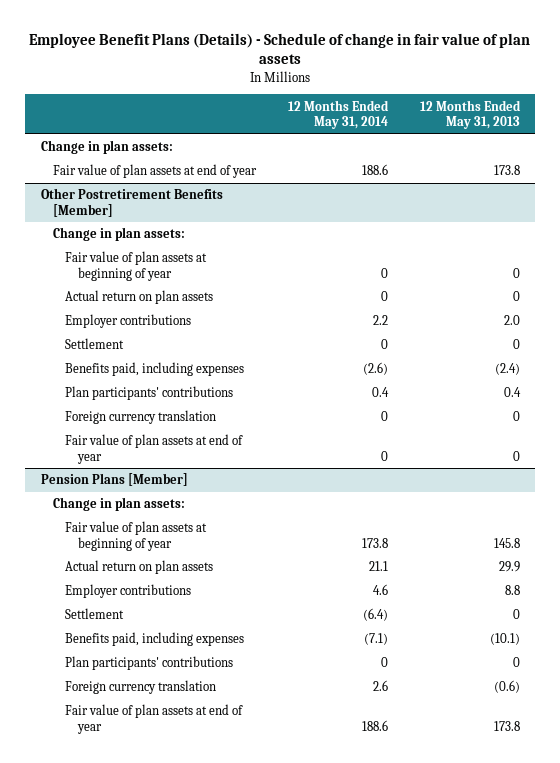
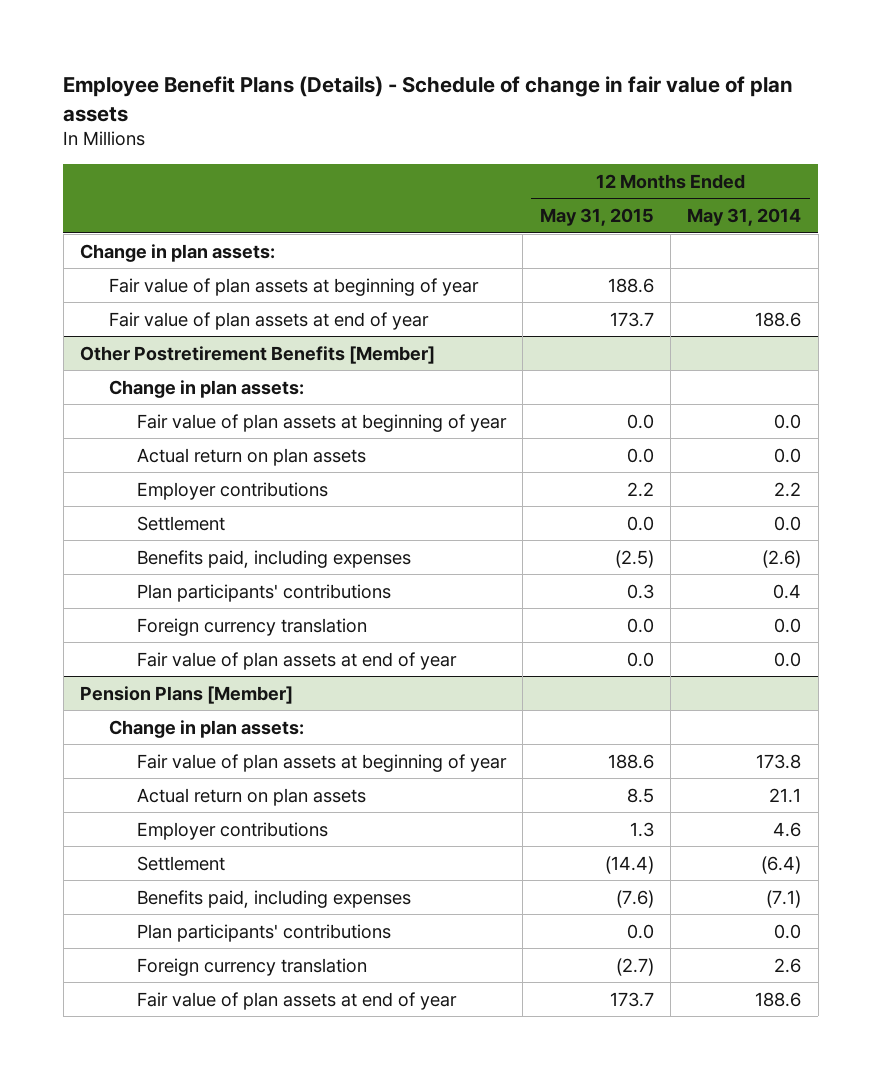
- | 12 Months Ended May 31, 2014 | 12 Months Ended May 31, 2013
+ | 12 Months Ended May 31, 2015 | 12 Months Ended May 31, 2014
+ Fair value of plan assets at beginning of year | 188.6 |
@ Other Postretirement Benefits [Member]
- Fair value of plan assets at beginning of year | 0 | 0
- Actual return on plan assets | 0 | 0
+ Fair value of plan assets at beginning of year | 0.0 | 0.0
+ Actual return on plan assets | 0.0 | 0.0
- Settlement | 0 | 0
+ Settlement | 0.0 | 0.0
- Foreign currency translation | 0 | 0
- Fair value of plan assets at end of year | 0 | 0
+ Foreign currency translation | 0.0 | 0.0
+ Fair value of plan assets at end of year | 0.0 | 0.0
@ Pension Plans [Member]
- Plan participants' contributions | 0 | 0
+ Plan participants' contributions | 0.0 | 0.0

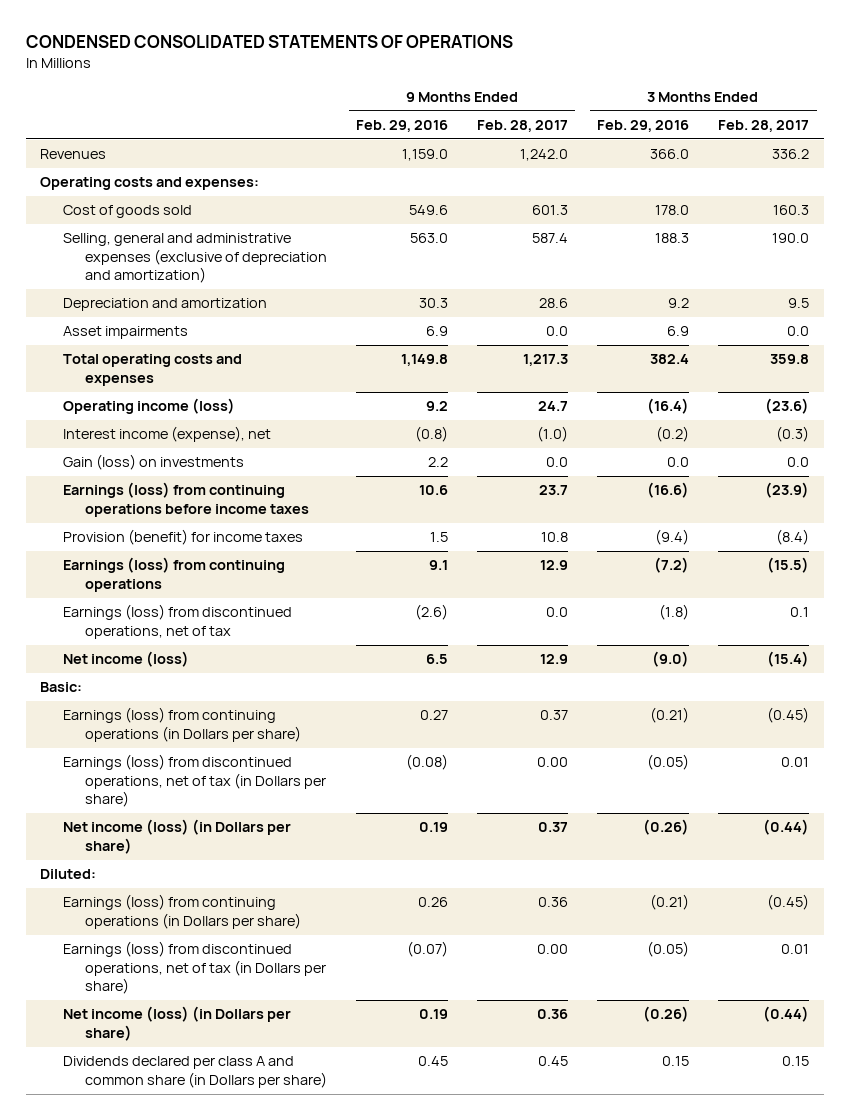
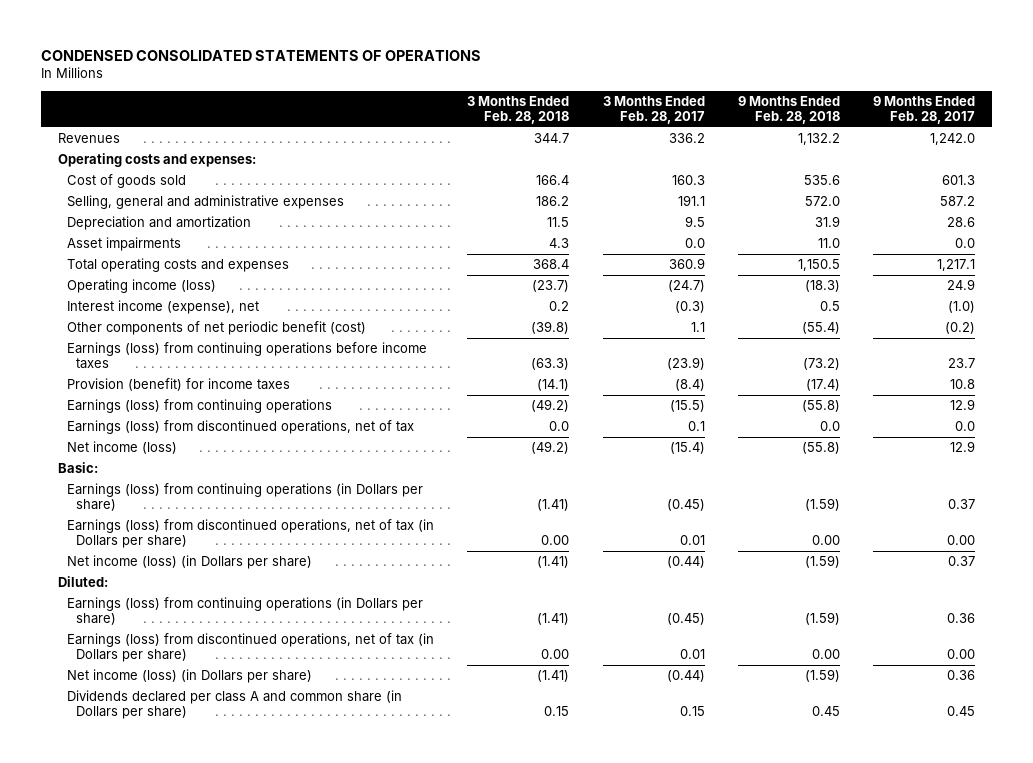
- | 9 Months Ended Feb. 29, 2016 | 9 Months Ended Feb. 28, 2017 | 3 Months Ended Feb. 29, 2016 | 3 Months Ended Feb. 28, 2017
+ | 3 Months Ended Feb. 28, 2018 | 3 Months Ended Feb. 28, 2017 | 9 Months Ended Feb. 28, 2018 | 9 Months Ended Feb. 28, 2017
- Selling, general and administrative expenses (exclusive of depreciation and amortization) | 563.0 | 587.4 | 188.3 | 190.0
+ Selling, general and administrative expenses | 186.2 | 191.1 | 572.0 | 587.2
- Total operating costs and expenses | 1,149.8 | 1,217.3 | 382.4 | 359.8
- Operating income (loss) | 9.2 | 24.7 | (16.4) | (23.6)
+ Total operating costs and expenses | 368.4 | 360.9 | 1,150.5 | 1,217.1
+ Operating income (loss) | (23.7) | (24.7) | (18.3) | 24.9
- Gain (loss) on investments | 2.2 | 0.0 | 0.0 | 0.0
+ Other components of net periodic benefit (cost) | (39.8) | 1.1 | (55.4) | (0.2)

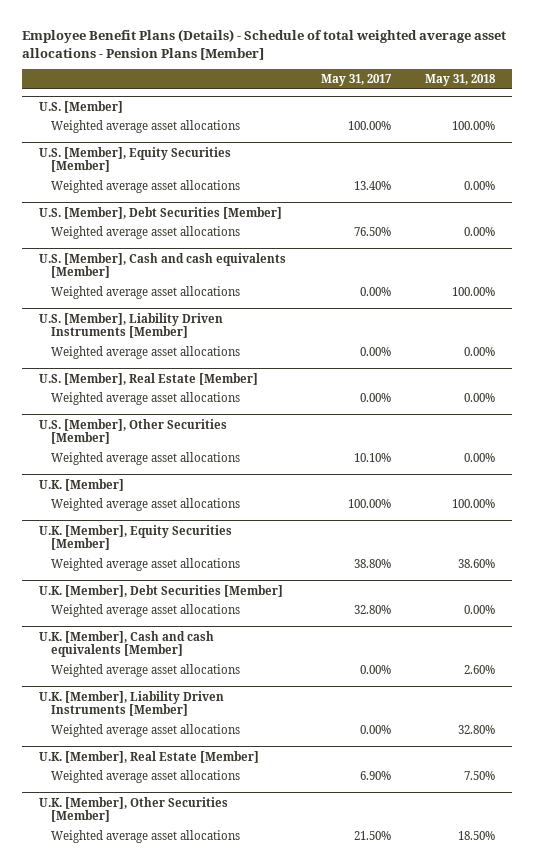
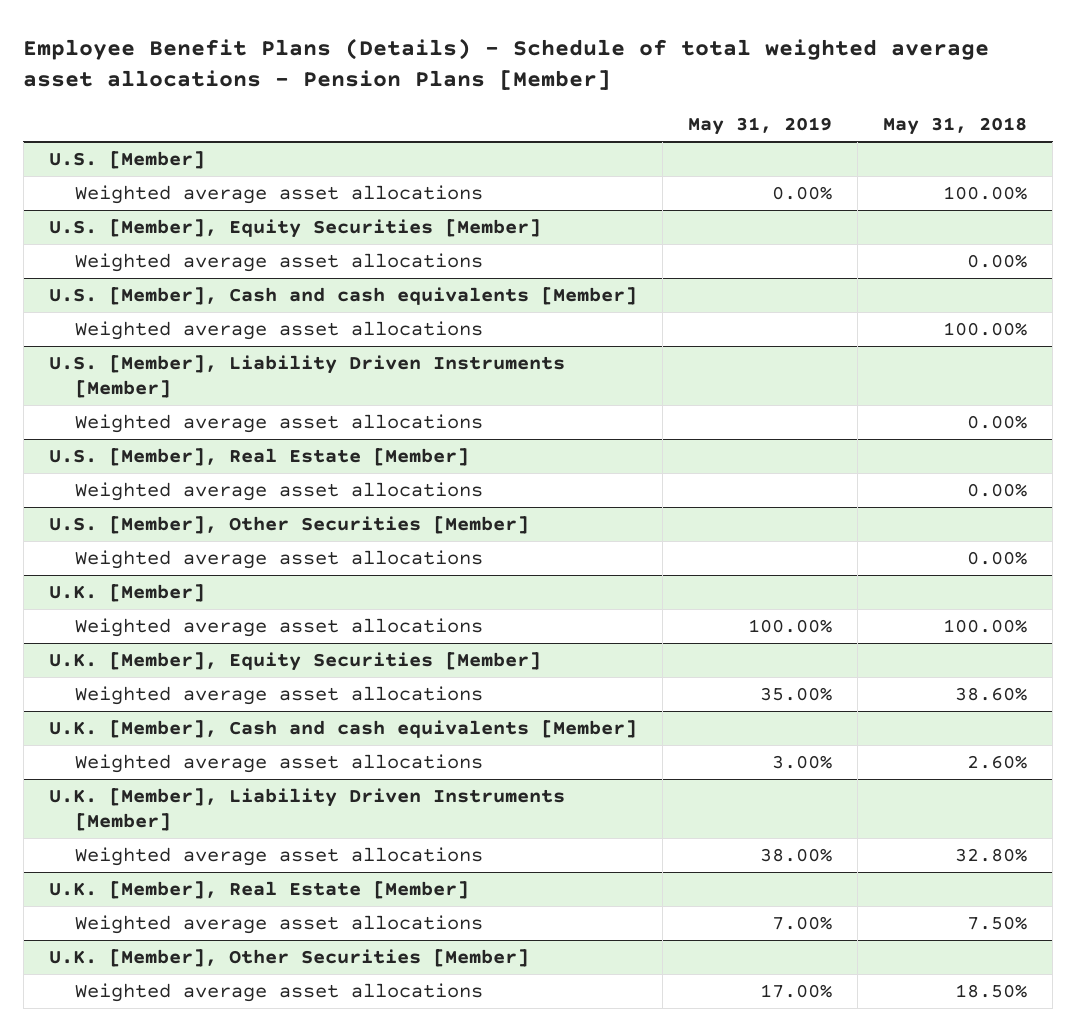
- | May 31, 2017 | May 31, 2018
+ | May 31, 2019 | May 31, 2018
- U.S. [Member], Debt Securities [Member]
- Weighted average asset allocations | 76.50% | 0.00%
- U.K. [Member], Debt Securities [Member]
- Weighted average asset allocations | 32.80% | 0.00%

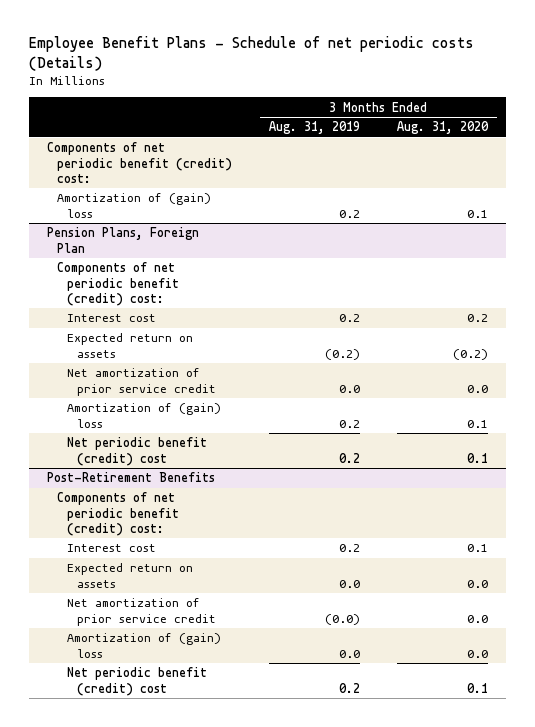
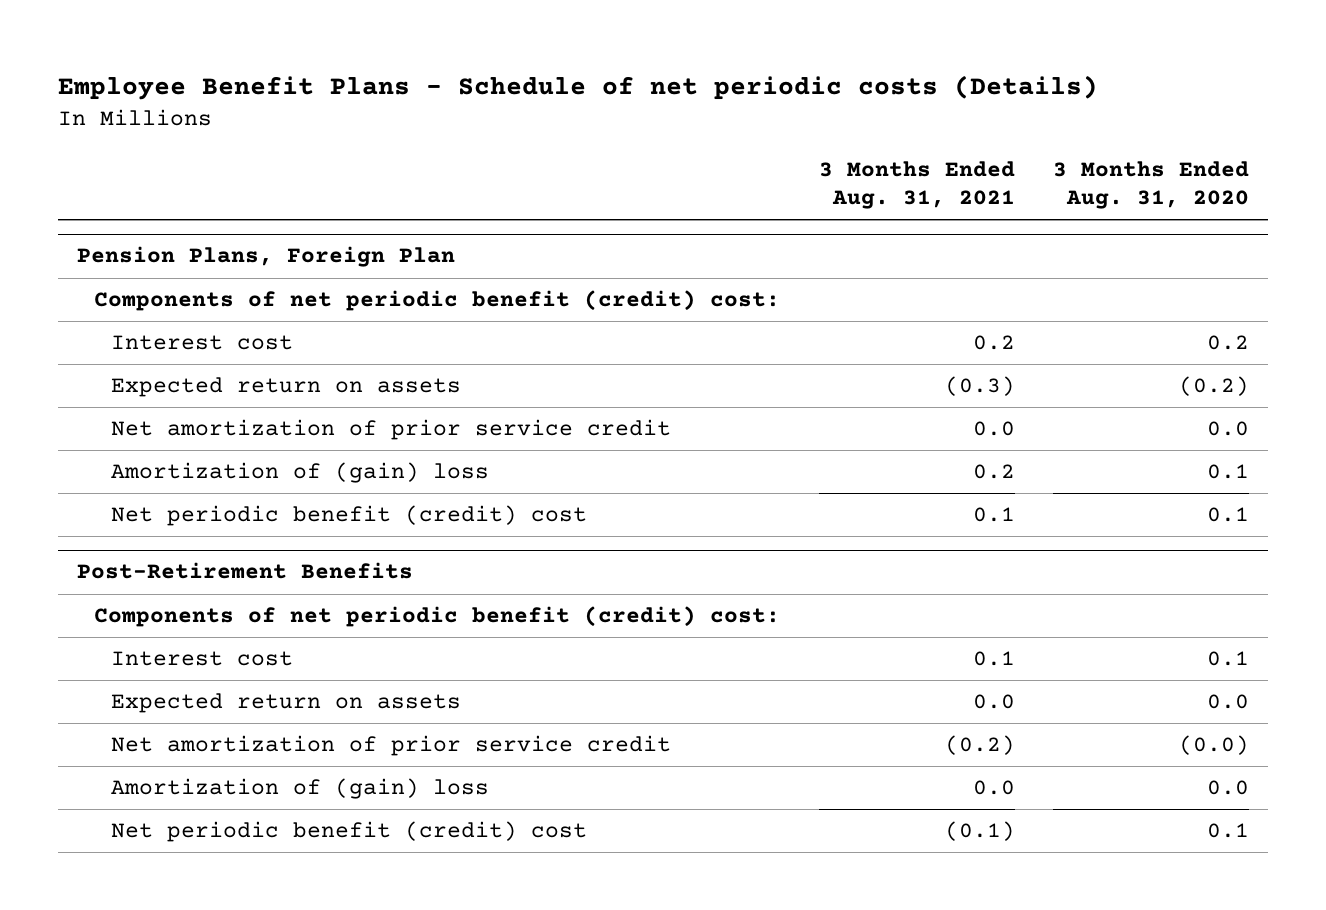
- | 3 Months Ended Aug. 31, 2019 | 3 Months Ended Aug. 31, 2020
+ | 3 Months Ended Aug. 31, 2021 | 3 Months Ended Aug. 31, 2020
- Components of net periodic benefit (credit) cost:
- Amortization of (gain) loss | 0.2 | 0.1
@ Post-Retirement Benefits
- Net amortization of prior service credit | (0.0) | 0.0
+ Net amortization of prior service credit | (0.2) | (0.0)

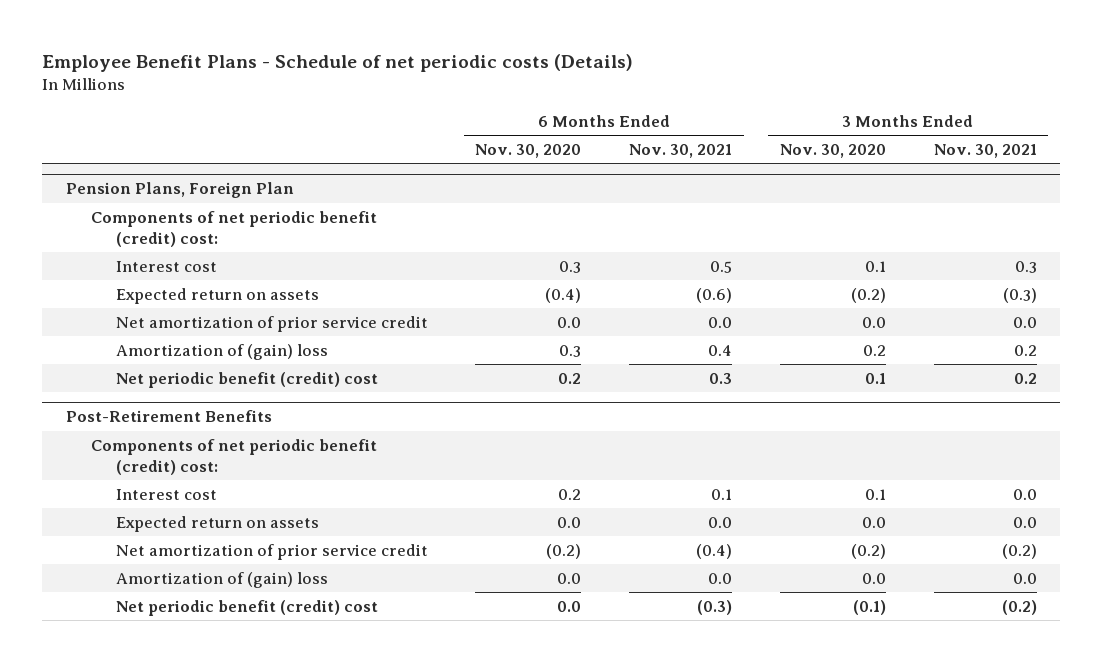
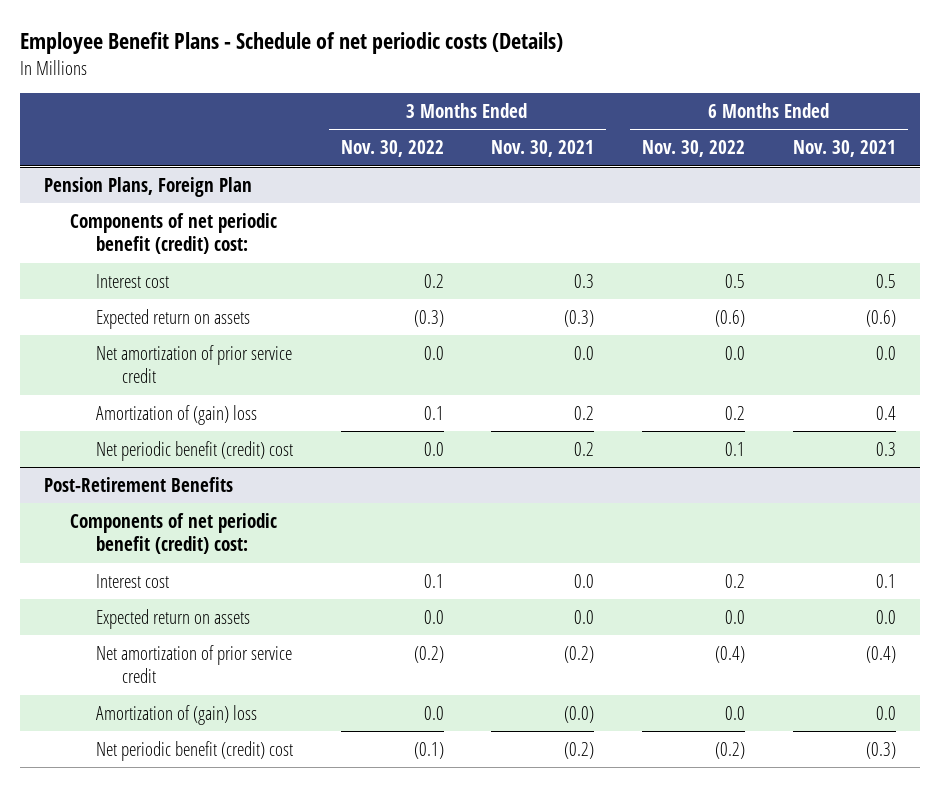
- | 6 Months Ended Nov. 30, 2020 | 6 Months Ended Nov. 30, 2021 | 3 Months Ended Nov. 30, 2020 | 3 Months Ended Nov. 30, 2021
+ | 3 Months Ended Nov. 30, 2022 | 3 Months Ended Nov. 30, 2021 | 6 Months Ended Nov. 30, 2022 | 6 Months Ended Nov. 30, 2021
@ Post-Retirement Benefits
- Amortization of (gain) loss | 0.0 | 0.0 | 0.0 | 0.0
+ Amortization of (gain) loss | 0.0 | (0.0) | 0.0 | 0.0

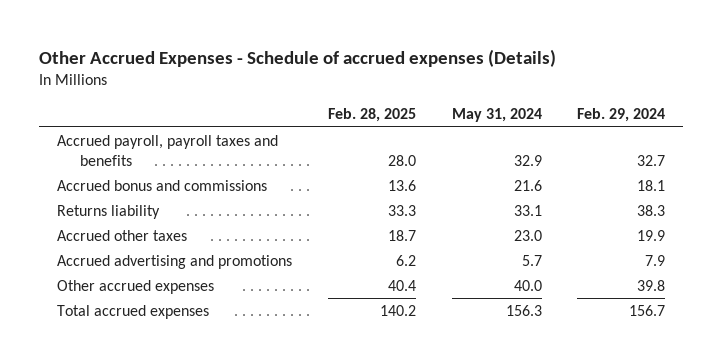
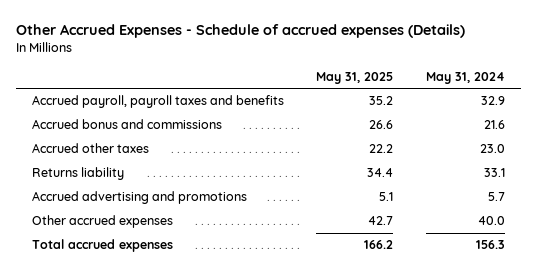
- | Feb. 28, 2025 | May 31, 2024 | Feb. 29, 2024
+ | May 31, 2025 | May 31, 2024
moved down: Returns liability | 34.4 | 33.1

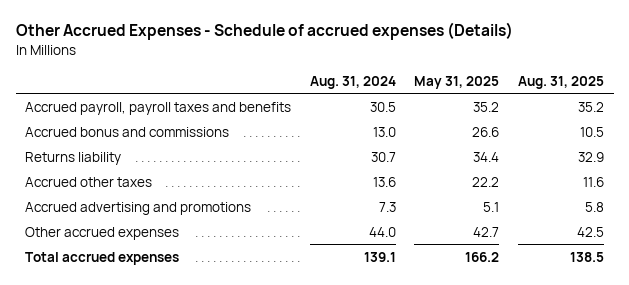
- | May 31, 2025 | May 31, 2024
+ | Aug. 31, 2024 | May 31, 2025 | Aug. 31, 2025
moved down: Accrued other taxes | 13.6 | 22.2 | 11.6

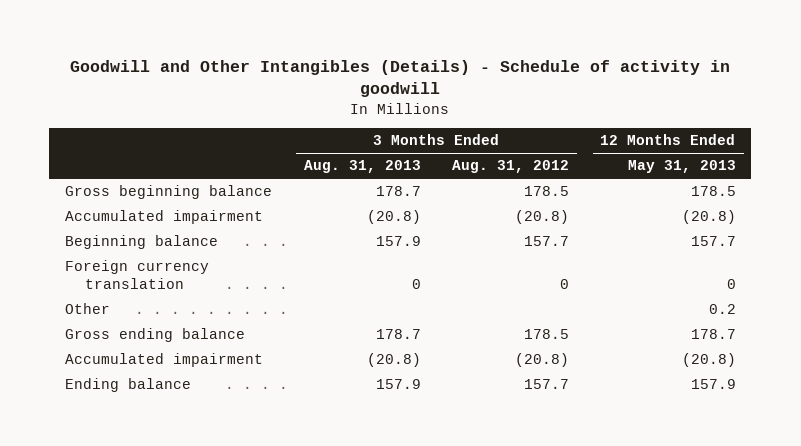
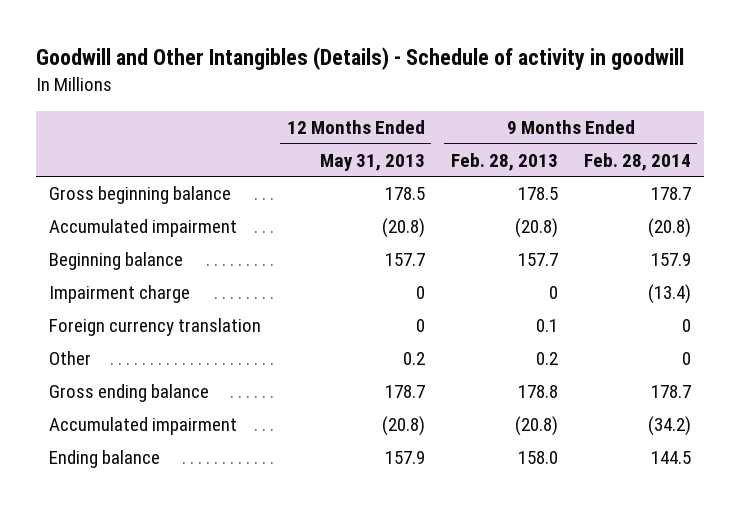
- | 3 Months Ended Aug. 31, 2013 | 3 Months Ended Aug. 31, 2012 | 12 Months Ended May 31, 2013
+ | 12 Months Ended May 31, 2013 | 9 Months Ended Feb. 28, 2013 | 9 Months Ended Feb. 28, 2014
+ Impairment charge | 0 | 0 | (13.4)

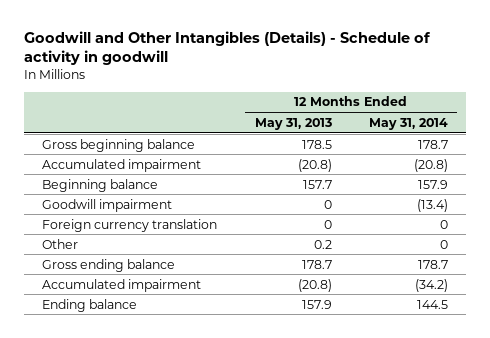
- | 12 Months Ended May 31, 2013 | 9 Months Ended Feb. 28, 2013 | 9 Months Ended Feb. 28, 2014
+ | 12 Months Ended May 31, 2013 | 12 Months Ended May 31, 2014
- Impairment charge | 0 | 0 | (13.4)
+ Goodwill impairment | 0 | (13.4)

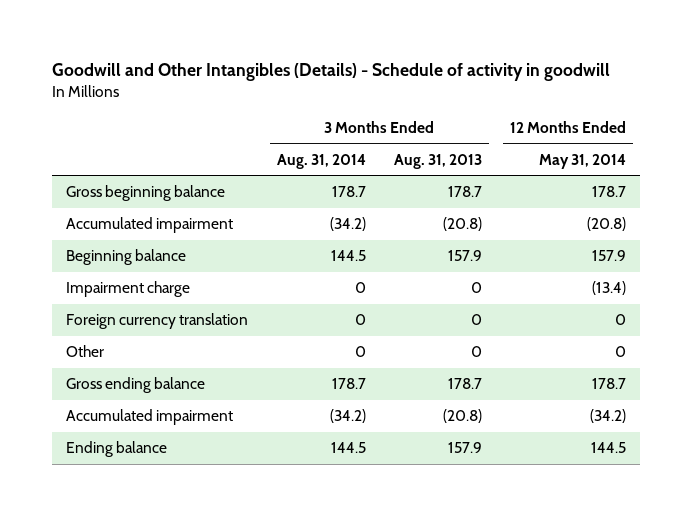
- | 12 Months Ended May 31, 2013 | 12 Months Ended May 31, 2014
+ | 3 Months Ended Aug. 31, 2014 | 3 Months Ended Aug. 31, 2013 | 12 Months Ended May 31, 2014
- Goodwill impairment | 0 | (13.4)
+ Impairment charge | 0 | 0 | (13.4)

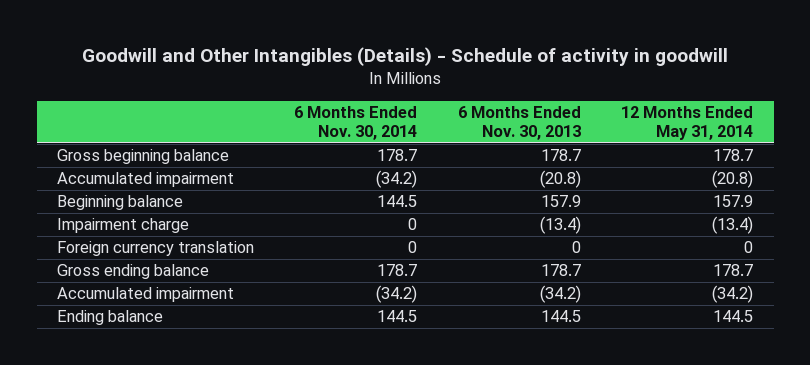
- | 3 Months Ended Aug. 31, 2014 | 3 Months Ended Aug. 31, 2013 | 12 Months Ended May 31, 2014
+ | 6 Months Ended Nov. 30, 2014 | 6 Months Ended Nov. 30, 2013 | 12 Months Ended May 31, 2014
- Other | 0 | 0 | 0

